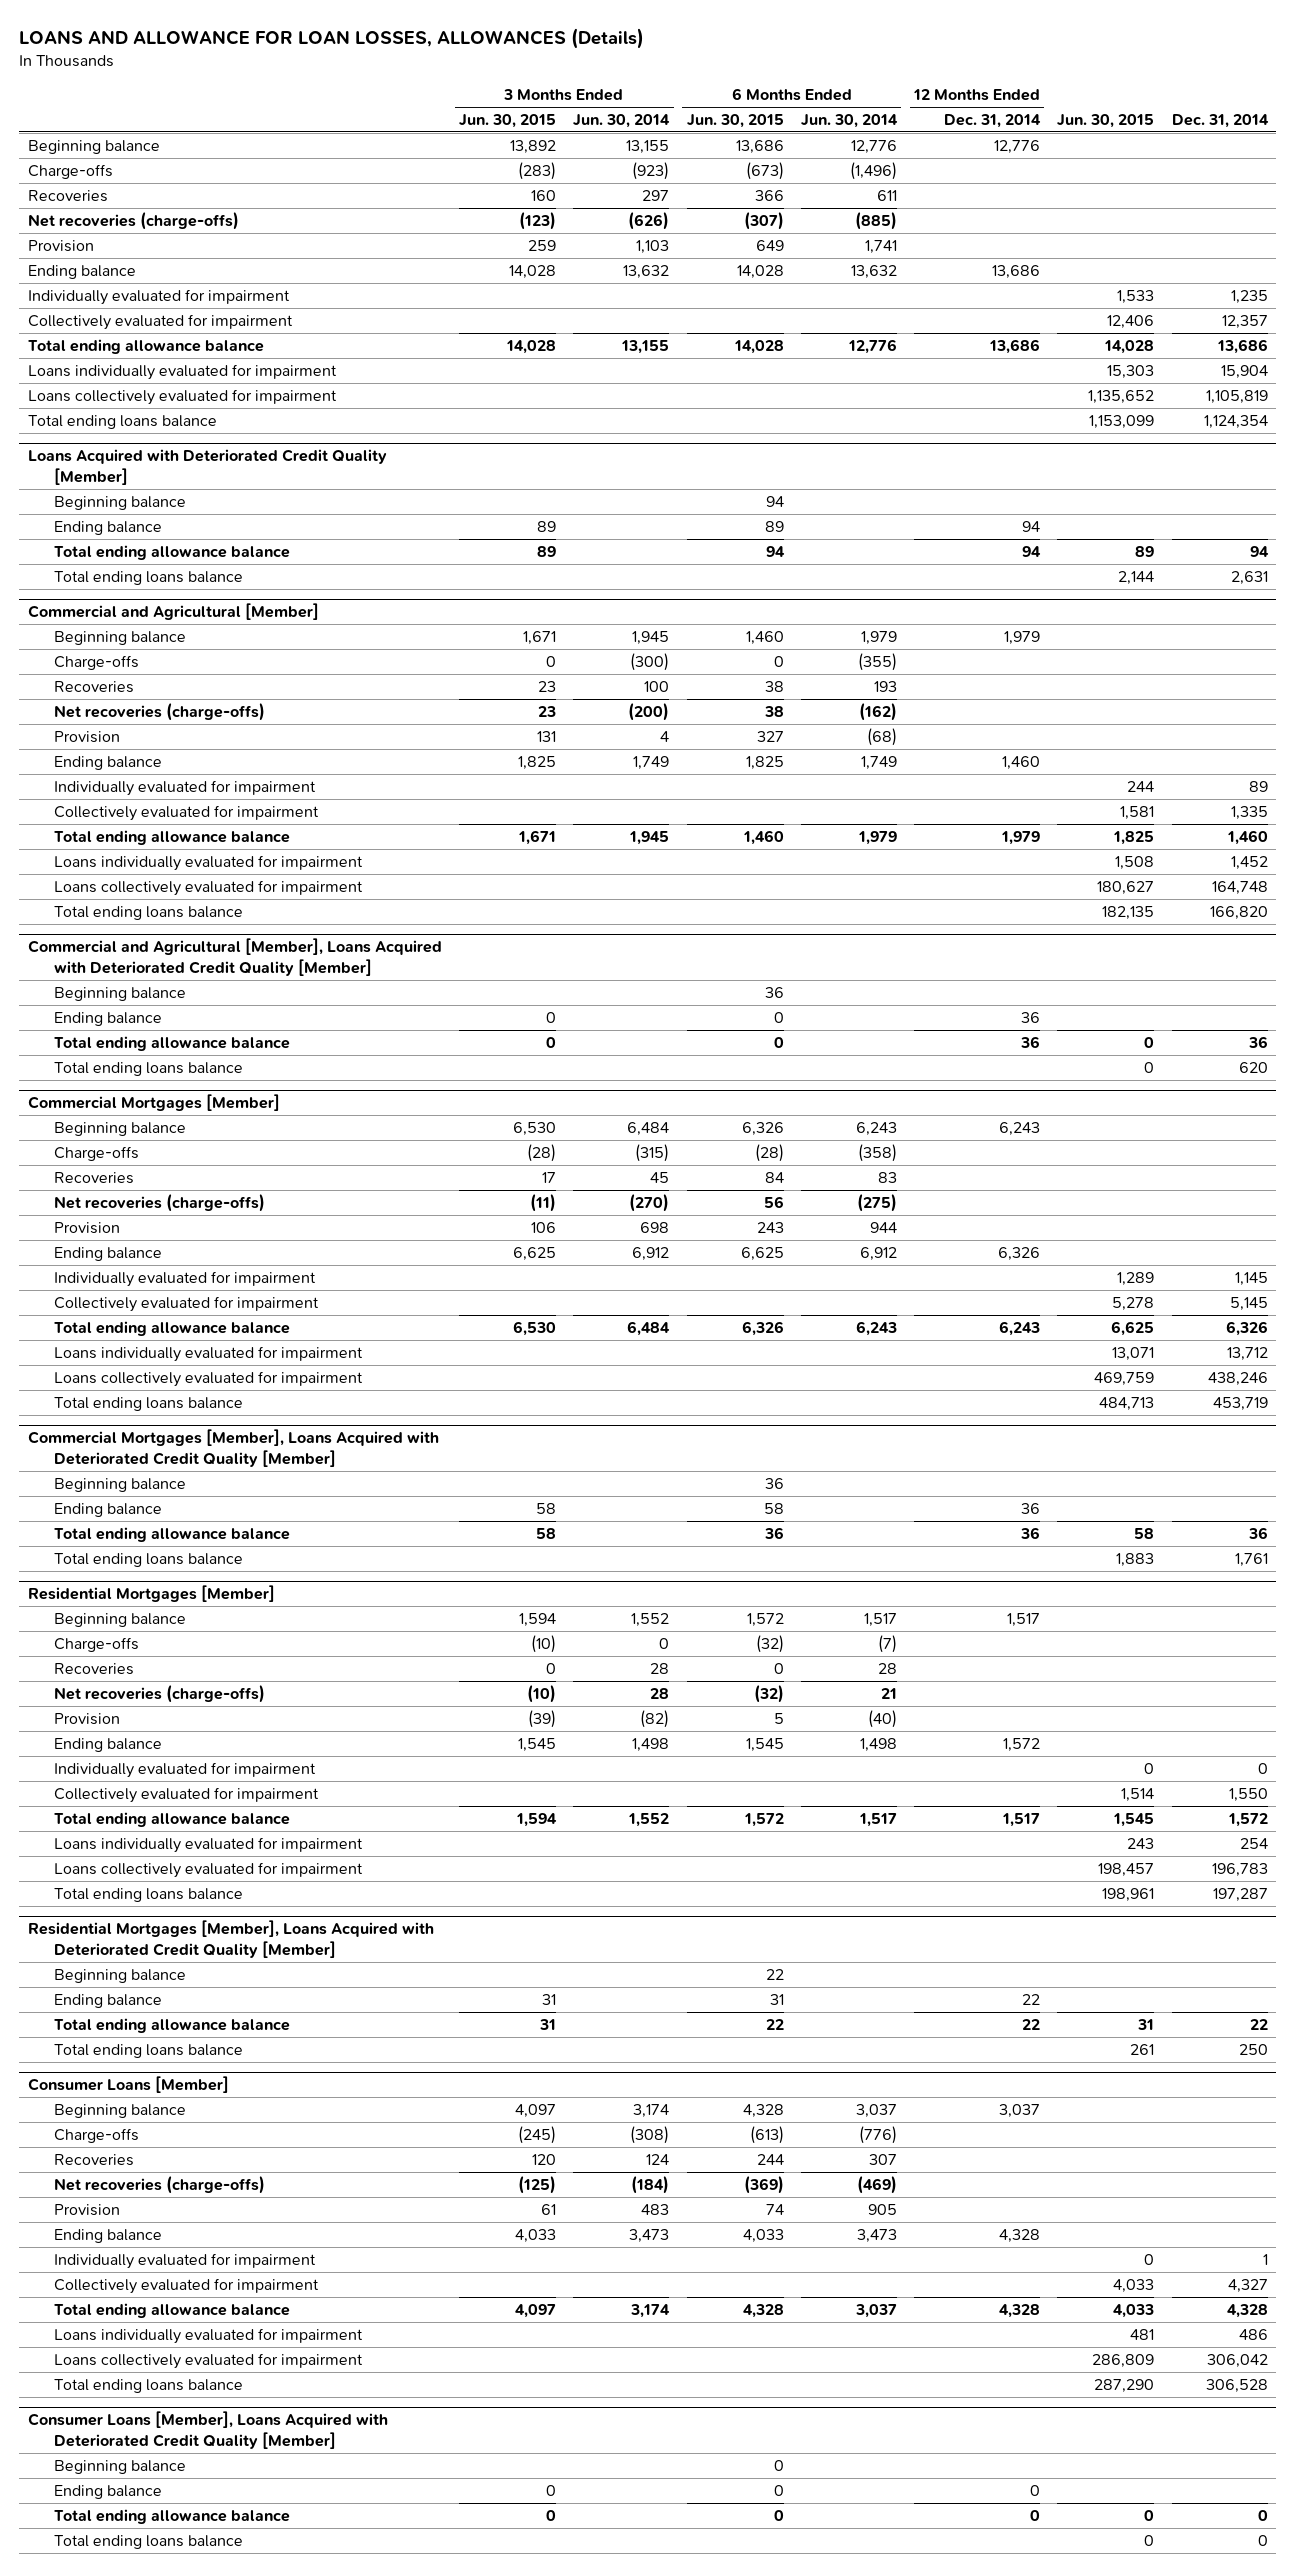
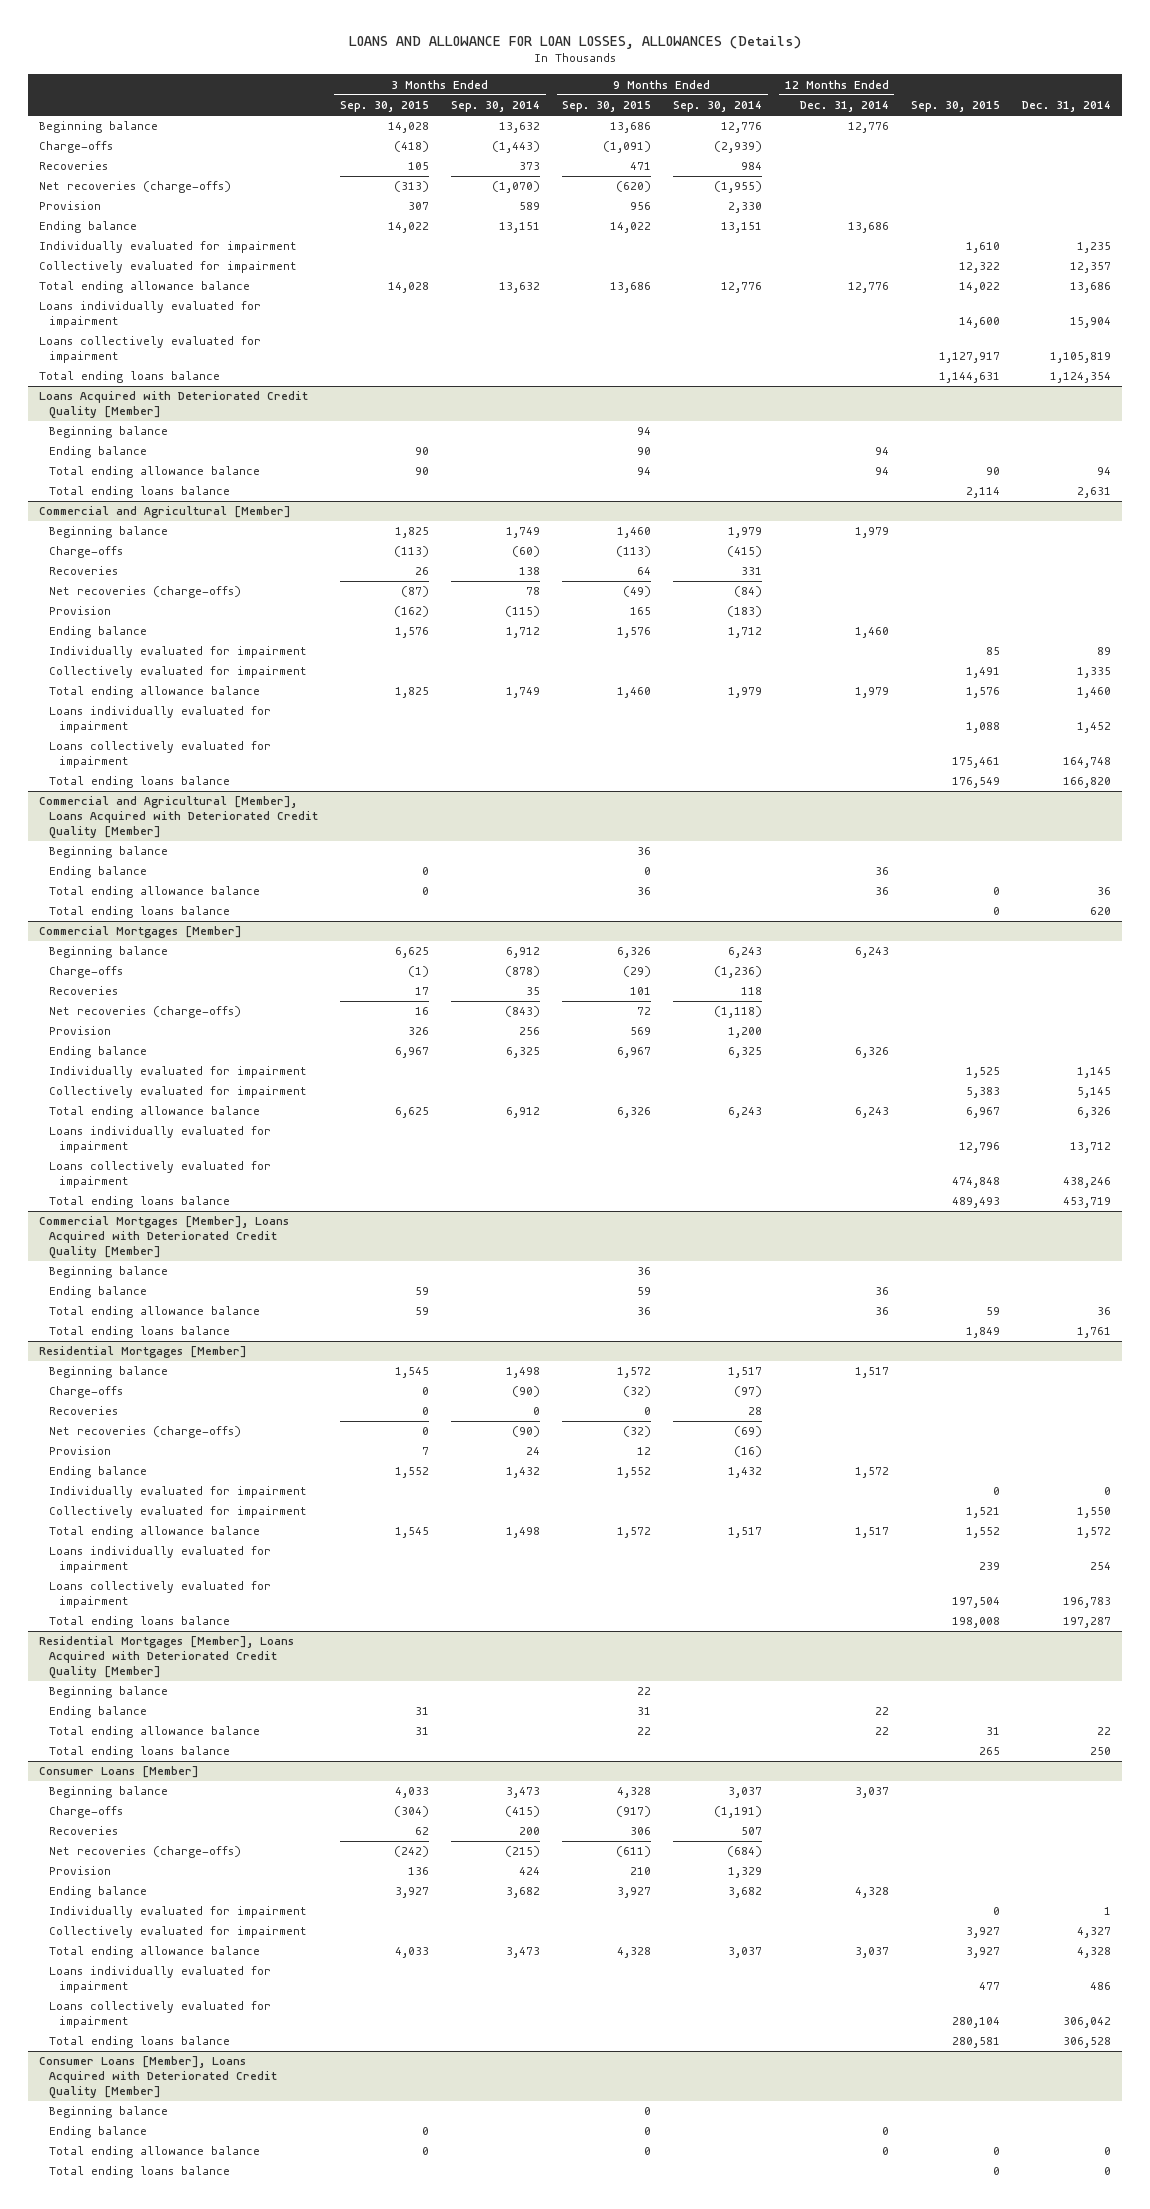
- | 3 Months Ended Jun. 30, 2015 | 3 Months Ended Jun. 30, 2014 | 6 Months Ended Jun. 30, 2015 | 6 Months Ended Jun. 30, 2014 | 12 Months Ended Dec. 31, 2014 | Jun. 30, 2015 | Dec. 31, 2014
+ | 3 Months Ended Sep. 30, 2015 | 3 Months Ended Sep. 30, 2014 | 9 Months Ended Sep. 30, 2015 | 9 Months Ended Sep. 30, 2014 | 12 Months Ended Dec. 31, 2014 | Sep. 30, 2015 | Dec. 31, 2014
- Total ending allowance balance | 14,028 | 13,155 | 14,028 | 12,776 | 13,686 | 14,028 | 13,686
+ Total ending allowance balance | 14,028 | 13,632 | 13,686 | 12,776 | 12,776 | 14,022 | 13,686
@ Consumer Loans [Member]
- Total ending allowance balance | 4,097 | 3,174 | 4,328 | 3,037 | 4,328 | 4,033 | 4,328
+ Total ending allowance balance | 4,033 | 3,473 | 4,328 | 3,037 | 3,037 | 3,927 | 4,328

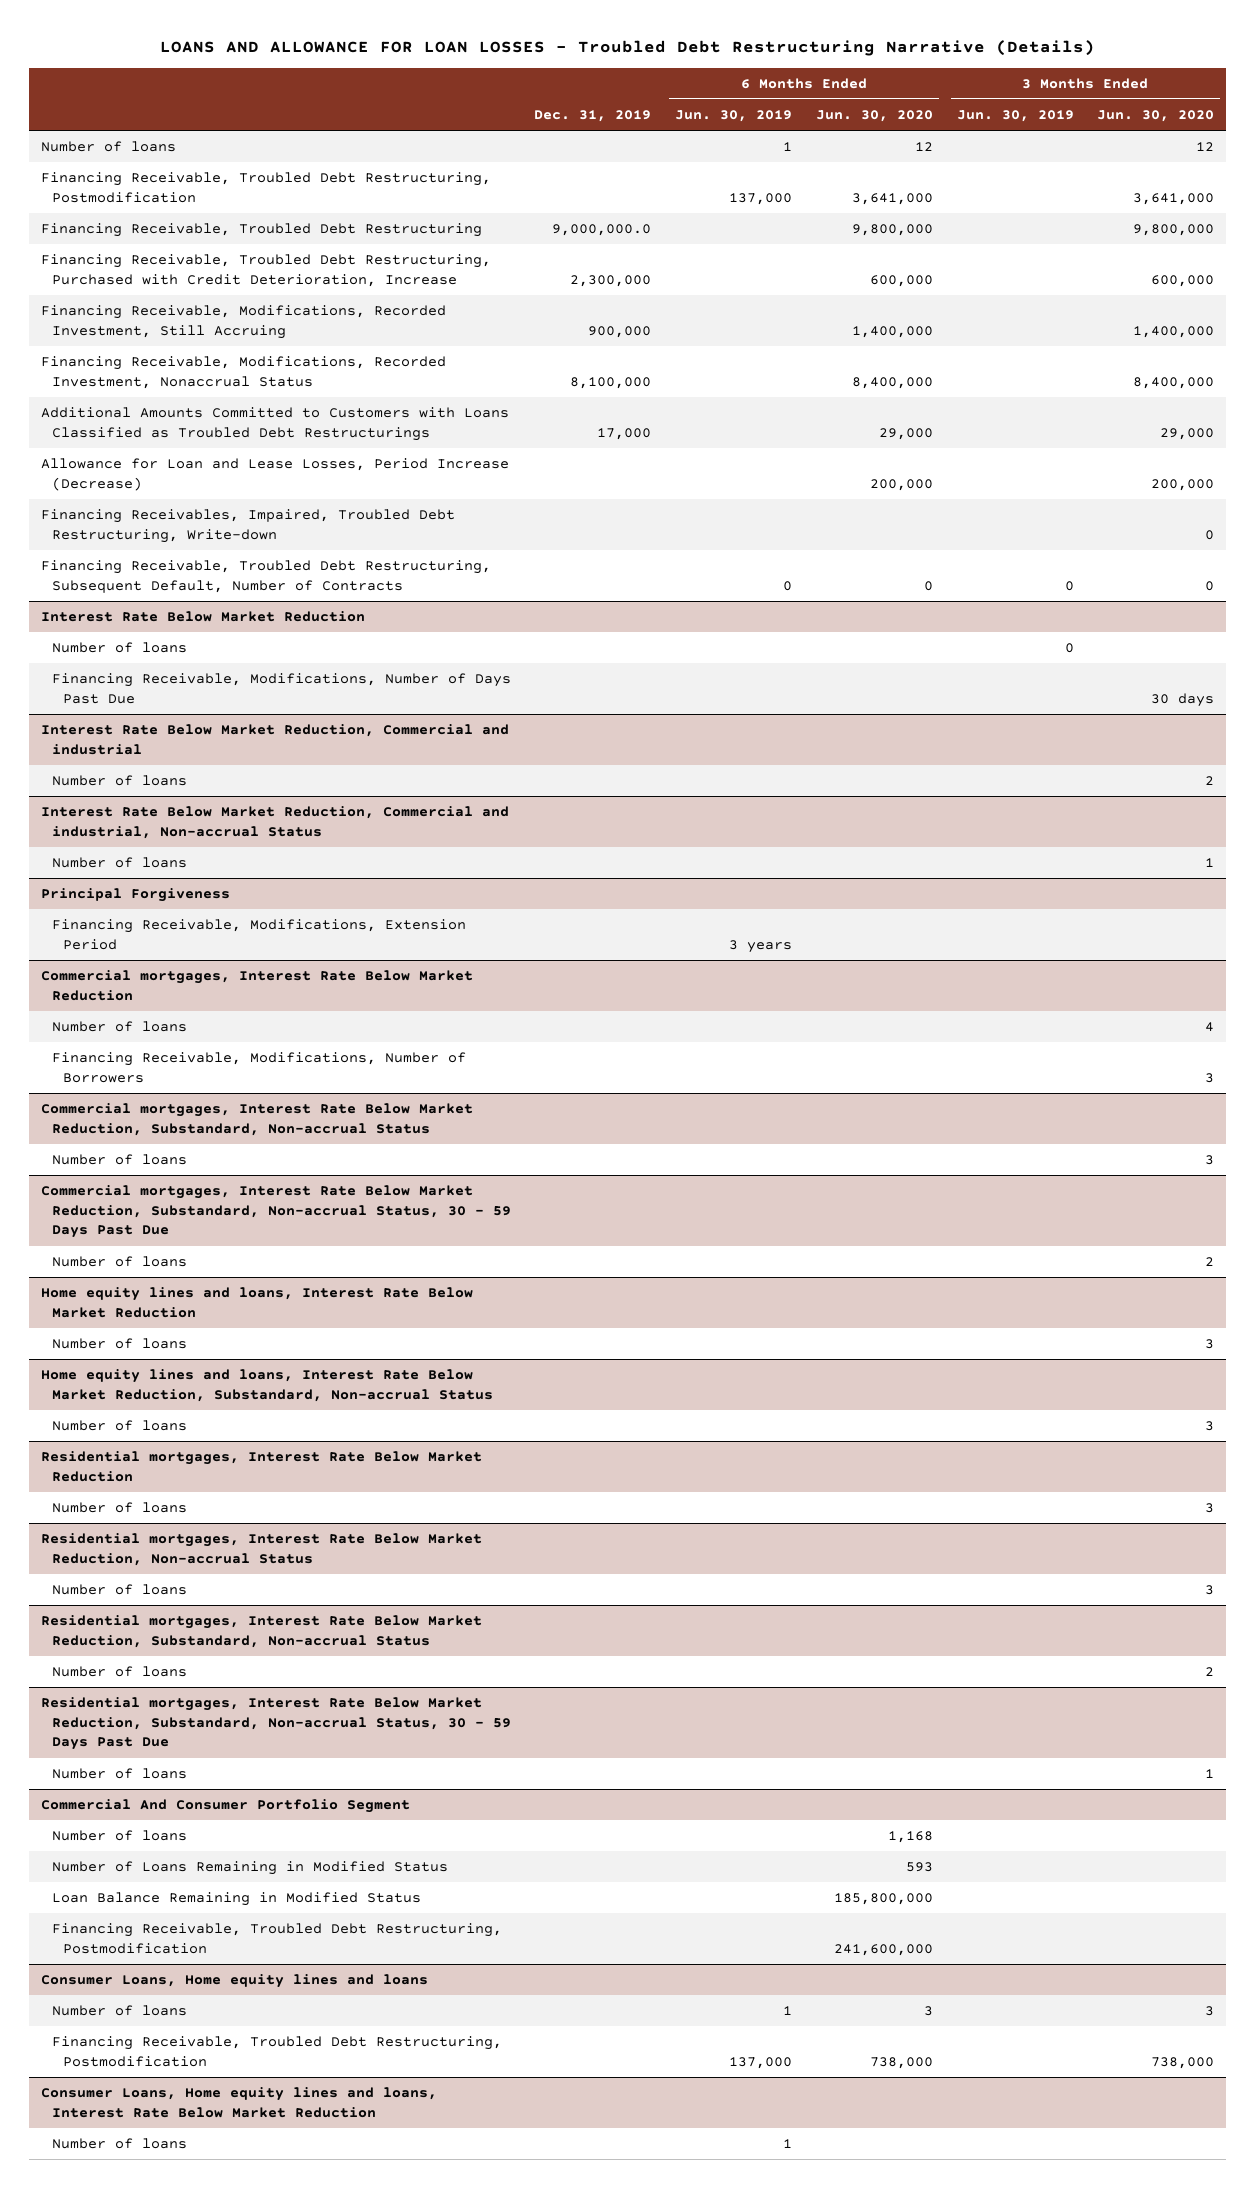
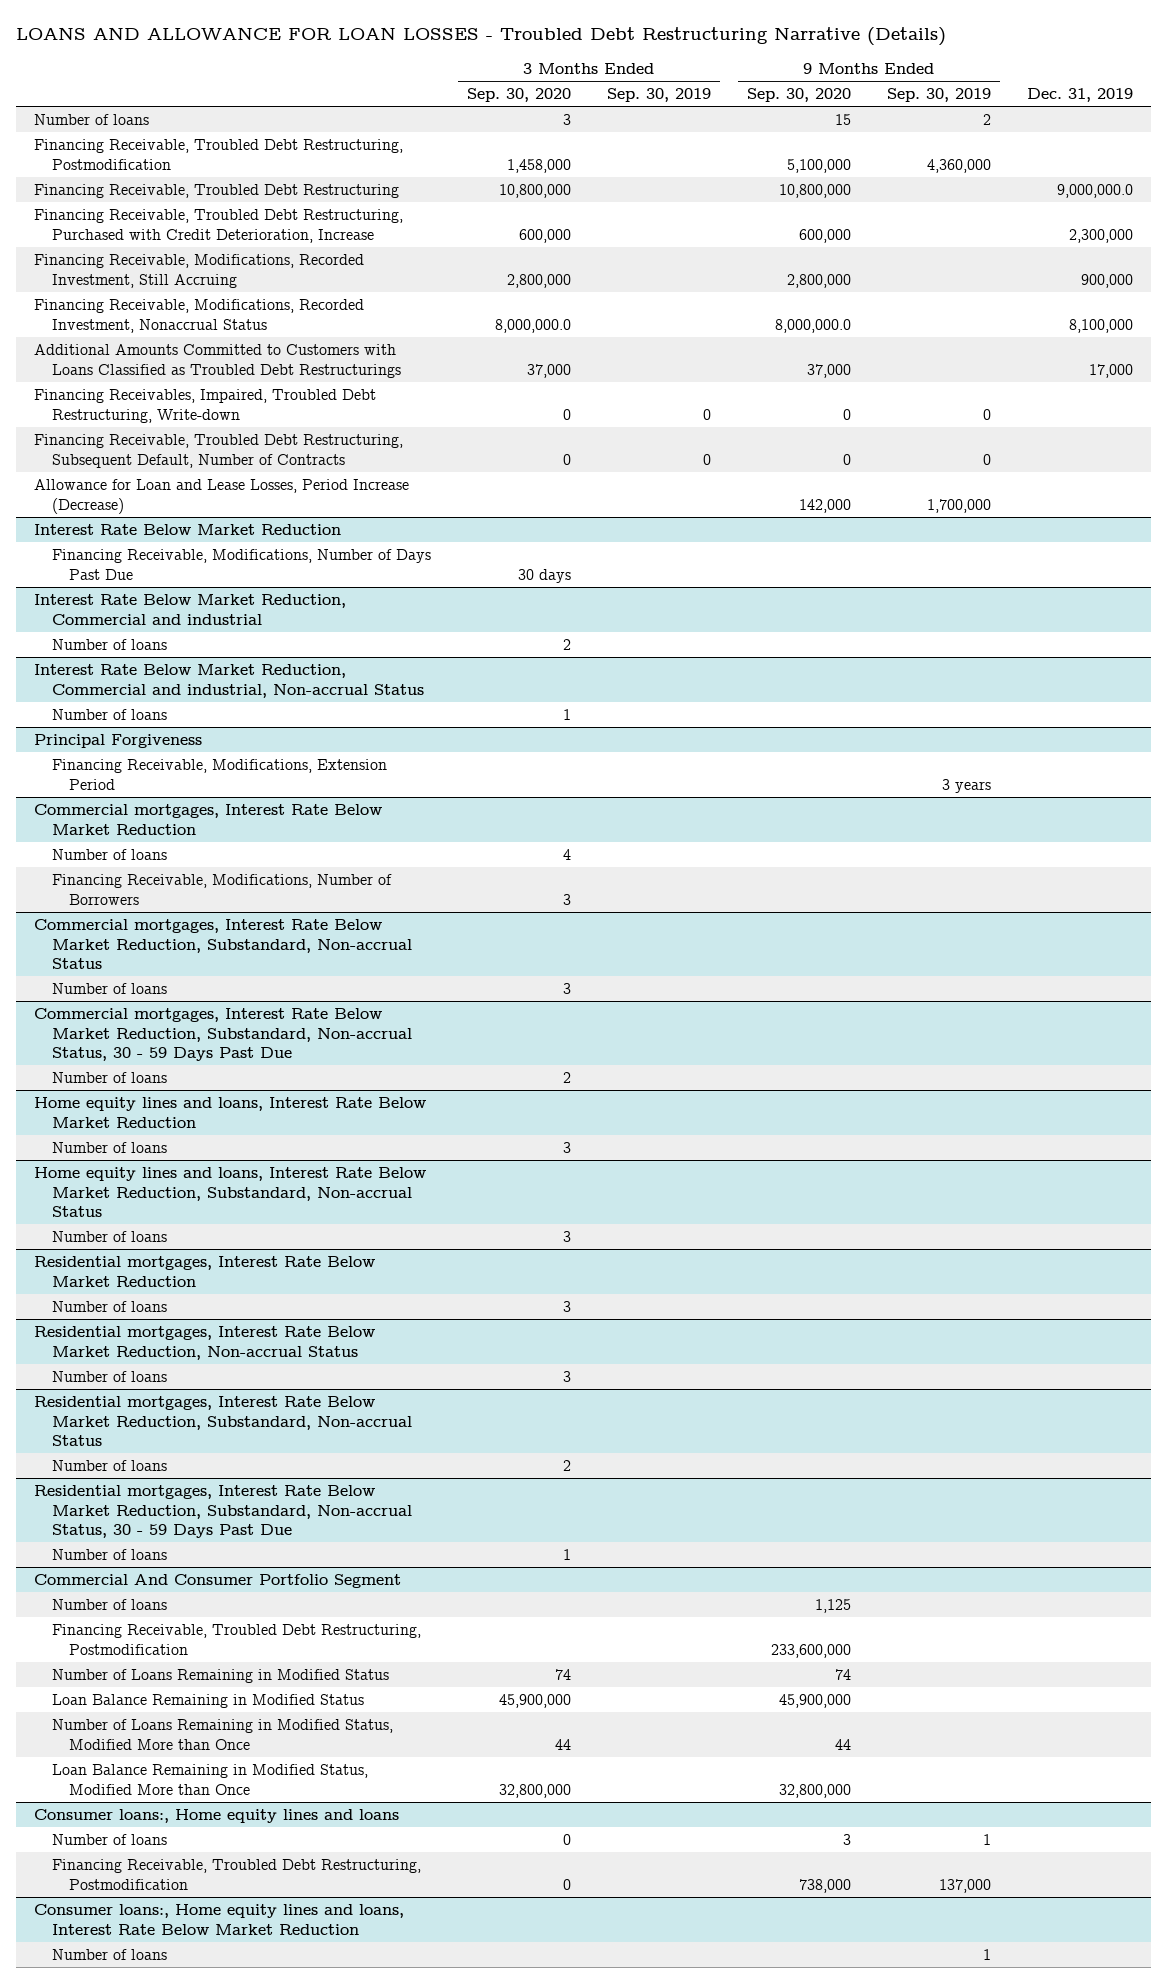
- | Dec. 31, 2019 | 6 Months Ended Jun. 30, 2019 | 6 Months Ended Jun. 30, 2020 | 3 Months Ended Jun. 30, 2019 | 3 Months Ended Jun. 30, 2020
+ | 3 Months Ended Sep. 30, 2020 | 3 Months Ended Sep. 30, 2019 | 9 Months Ended Sep. 30, 2020 | 9 Months Ended Sep. 30, 2019 | Dec. 31, 2019
moved down: Allowance for Loan and Lease Losses, Period Increase (Decrease) | | | 142,000 | 1,700,000 |
@ Interest Rate Below Market Reduction
- Number of loans | | | | 0 |
@ Commercial And Consumer Portfolio Segment
moved up: Financing Receivable, Troubled Debt Restructuring, Postmodification | | | 233,600,000 | |
- Consumer Loans, Home equity lines and loans
@ Commercial And Consumer Portfolio Segment
+ Number of Loans Remaining in Modified Status, Modified More than Once | 44 | | 44 | |
+ Loan Balance Remaining in Modified Status, Modified More than Once | 32,800,000 | | 32,800,000 | |
+ Consumer loans:, Home equity lines and loans
- Consumer Loans, Home equity lines and loans, Interest Rate Below Market Reduction
+ Consumer loans:, Home equity lines and loans, Interest Rate Below Market Reduction

